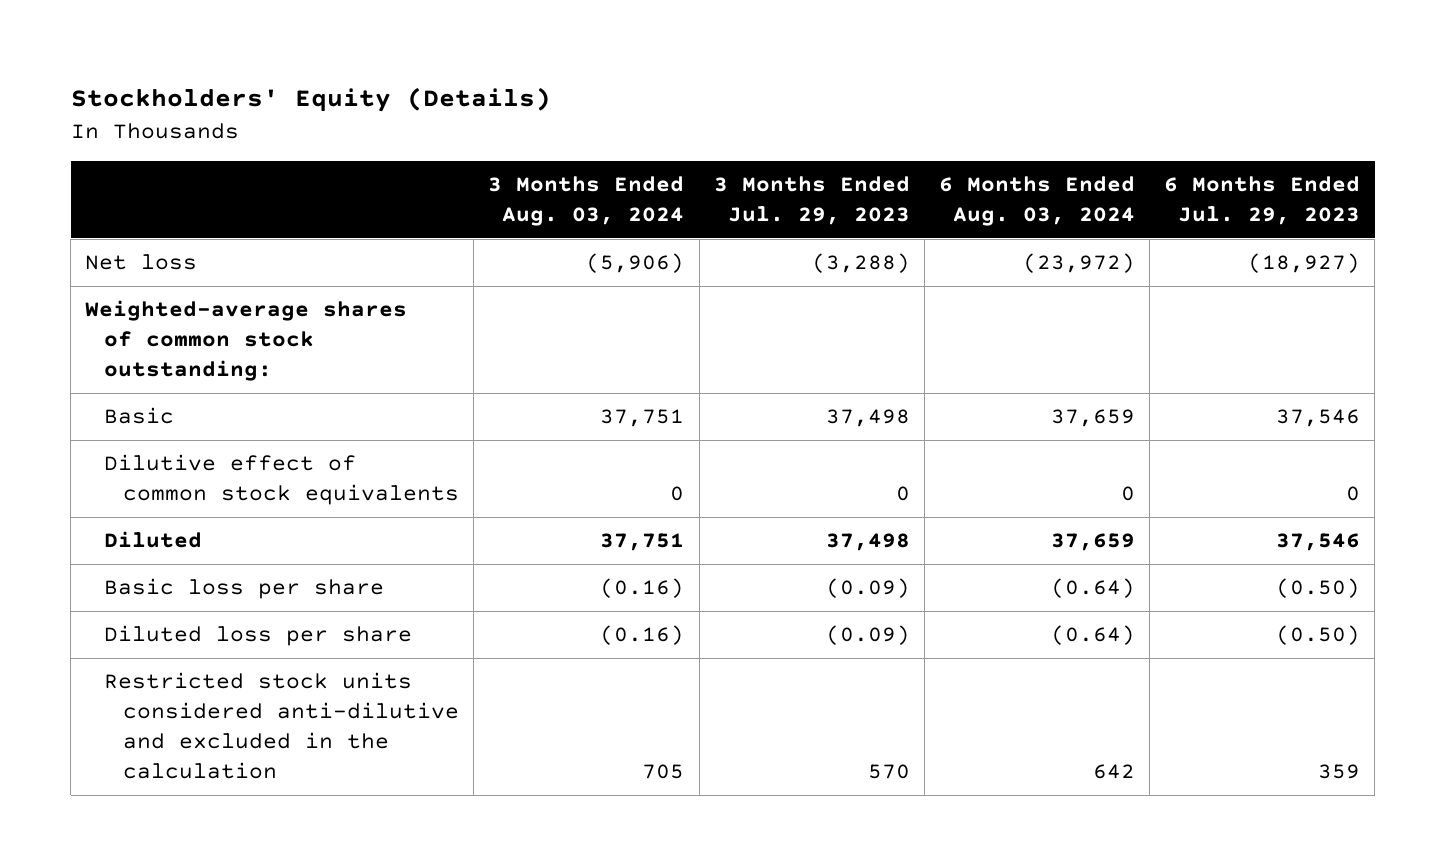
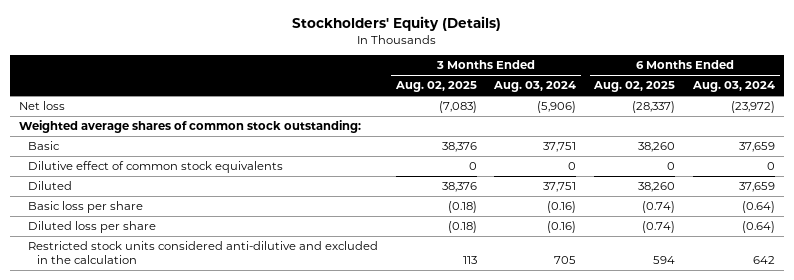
- | 3 Months Ended Aug. 03, 2024 | 3 Months Ended Jul. 29, 2023 | 6 Months Ended Aug. 03, 2024 | 6 Months Ended Jul. 29, 2023
+ | 3 Months Ended Aug. 02, 2025 | 3 Months Ended Aug. 03, 2024 | 6 Months Ended Aug. 02, 2025 | 6 Months Ended Aug. 03, 2024
- Weighted-average shares of common stock outstanding:
+ Weighted average shares of common stock outstanding:

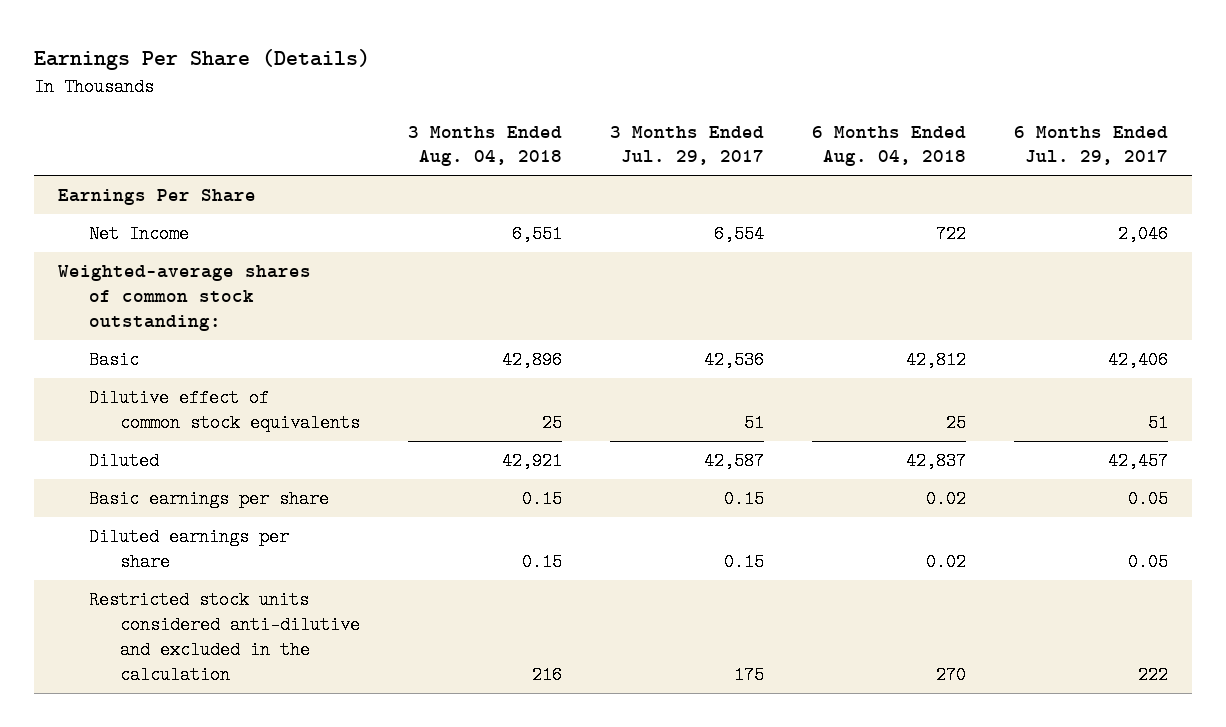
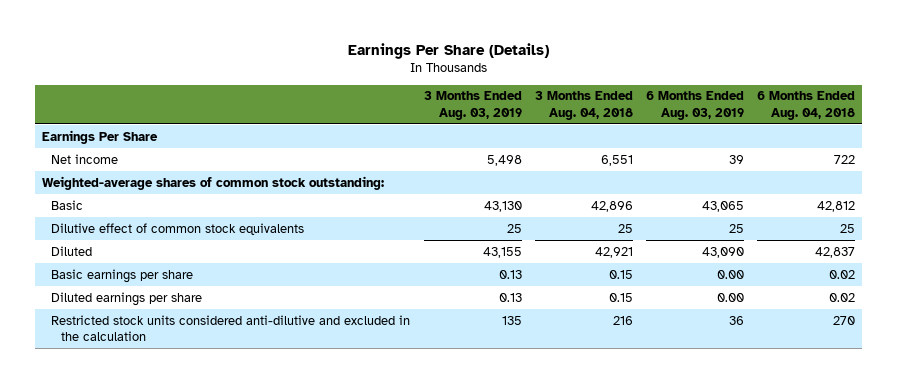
- | 3 Months Ended Aug. 04, 2018 | 3 Months Ended Jul. 29, 2017 | 6 Months Ended Aug. 04, 2018 | 6 Months Ended Jul. 29, 2017
+ | 3 Months Ended Aug. 03, 2019 | 3 Months Ended Aug. 04, 2018 | 6 Months Ended Aug. 03, 2019 | 6 Months Ended Aug. 04, 2018
- Net Income | 6,551 | 6,554 | 722 | 2,046
+ Net income | 5,498 | 6,551 | 39 | 722

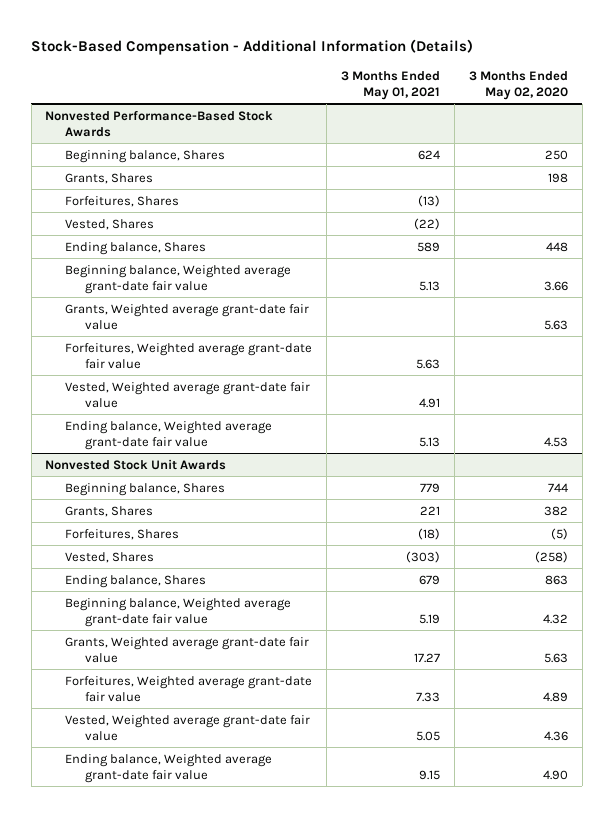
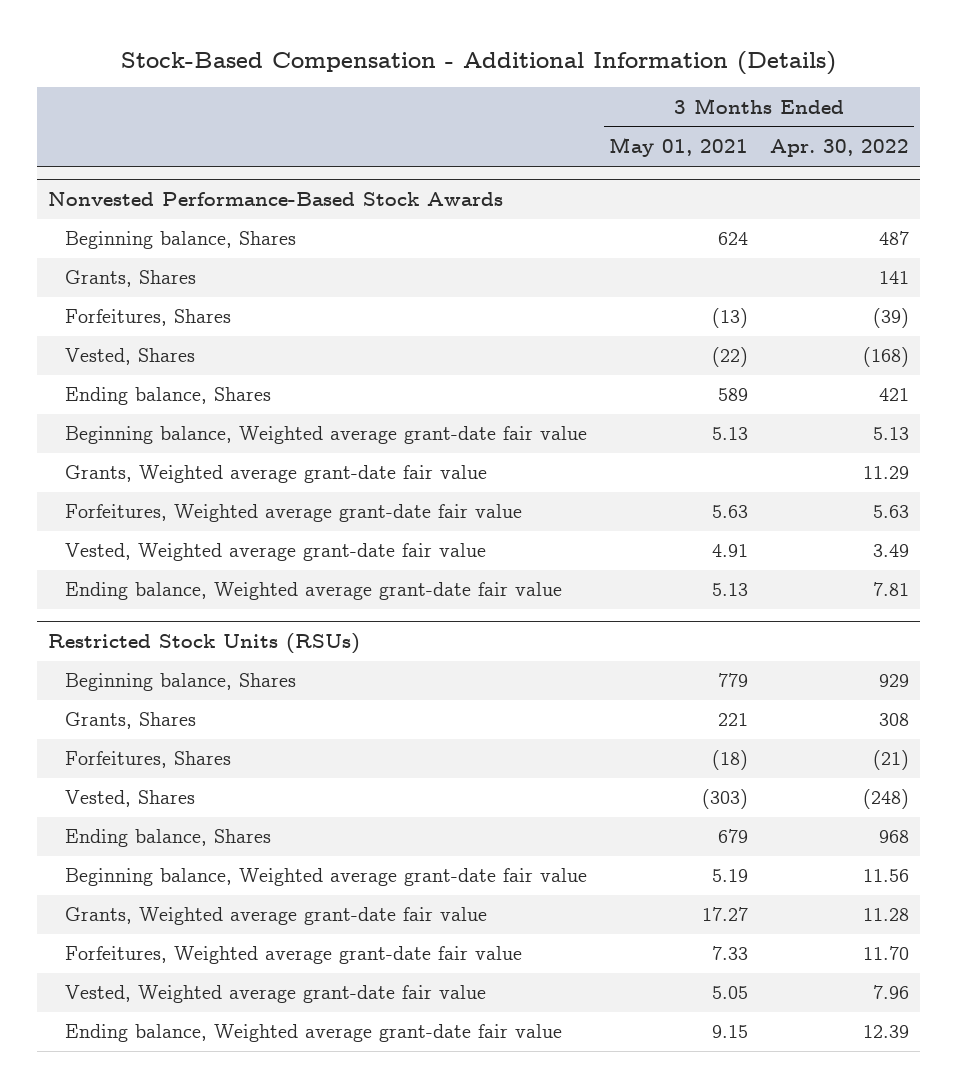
- | 3 Months Ended May 01, 2021 | 3 Months Ended May 02, 2020
+ | 3 Months Ended May 01, 2021 | 3 Months Ended Apr. 30, 2022
- Nonvested Stock Unit Awards
+ Restricted Stock Units (RSUs)

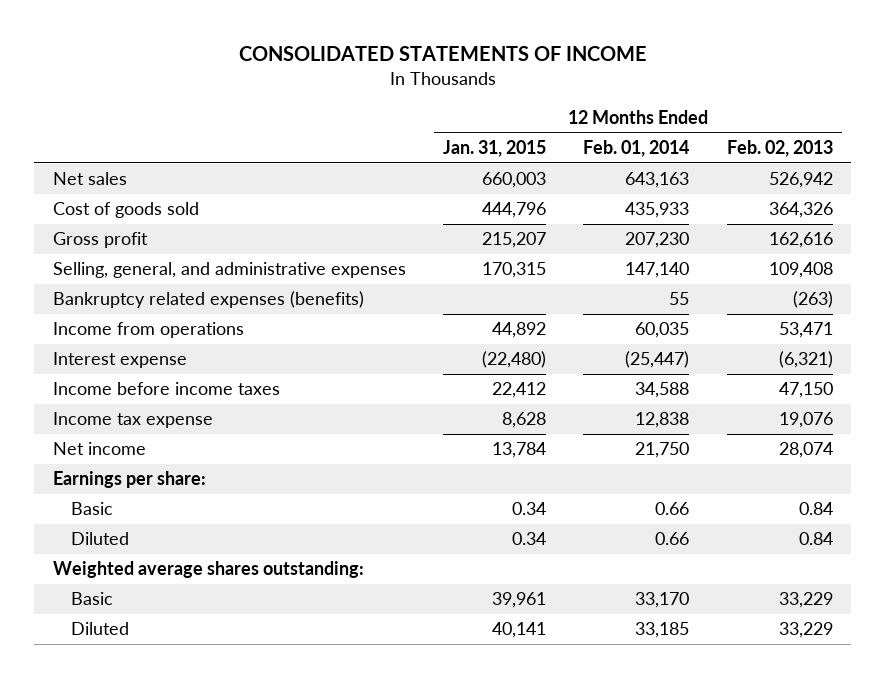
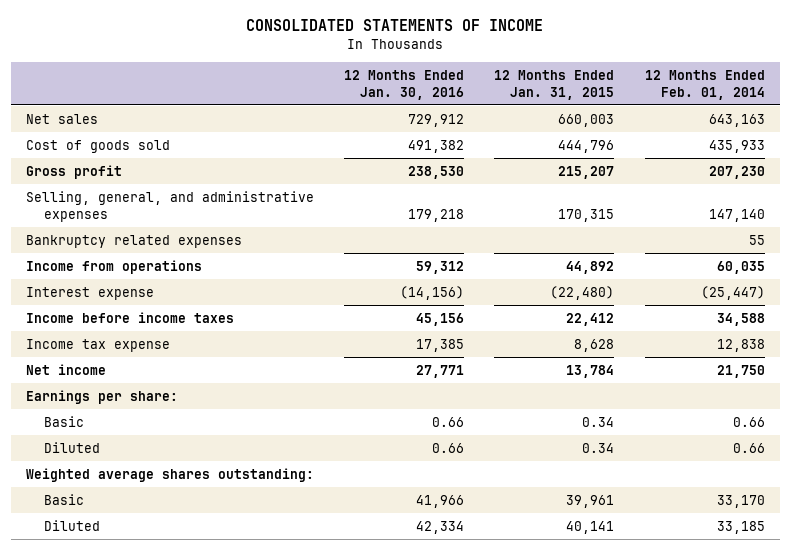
- | 12 Months Ended Jan. 31, 2015 | 12 Months Ended Feb. 01, 2014 | 12 Months Ended Feb. 02, 2013
+ | 12 Months Ended Jan. 30, 2016 | 12 Months Ended Jan. 31, 2015 | 12 Months Ended Feb. 01, 2014
- Bankruptcy related expenses (benefits) | | 55 | (263)
+ Bankruptcy related expenses | | | 55

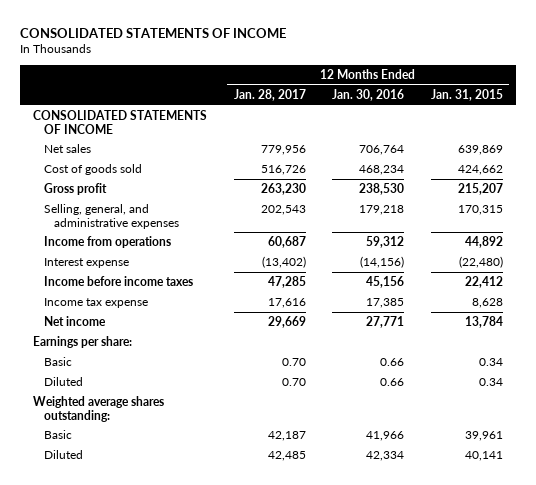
- | 12 Months Ended Jan. 30, 2016 | 12 Months Ended Jan. 31, 2015 | 12 Months Ended Feb. 01, 2014
+ | 12 Months Ended Jan. 28, 2017 | 12 Months Ended Jan. 30, 2016 | 12 Months Ended Jan. 31, 2015
- Net sales | 729,912 | 660,003 | 643,163
- Cost of goods sold | 491,382 | 444,796 | 435,933
+ CONSOLIDATED STATEMENTS OF INCOME
+ Net sales | 779,956 | 706,764 | 639,869
+ Cost of goods sold | 516,726 | 468,234 | 424,662
- Bankruptcy related expenses | | | 55

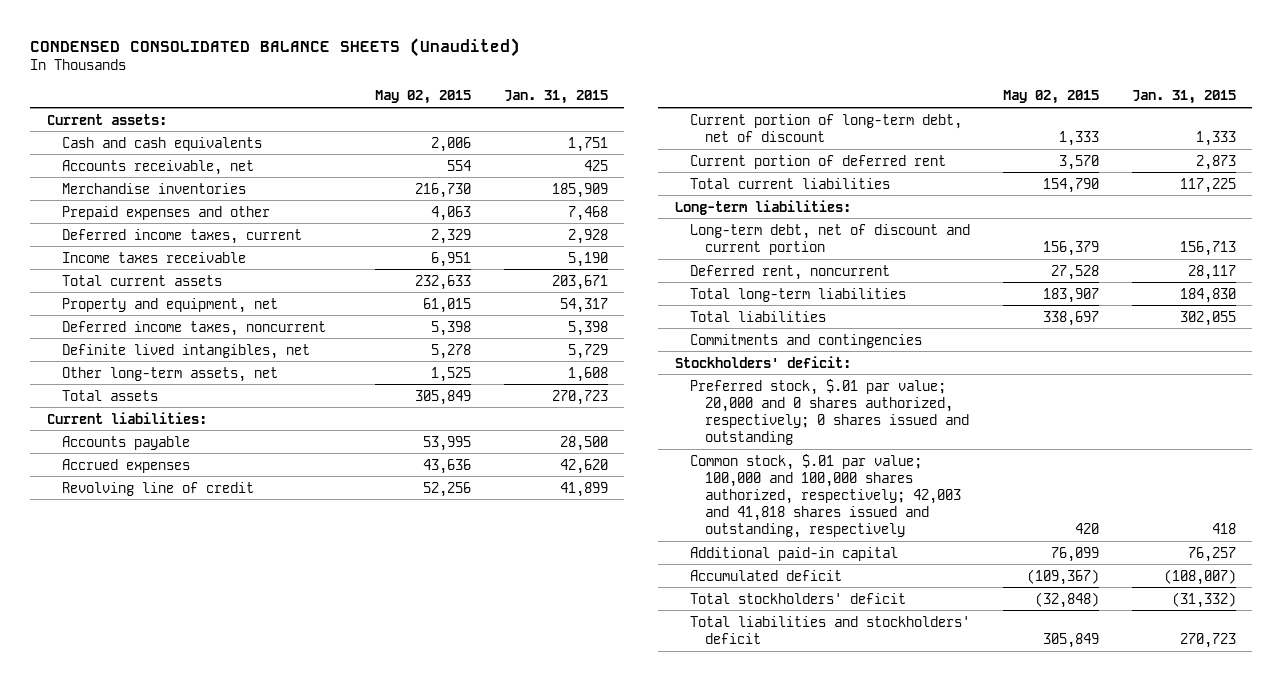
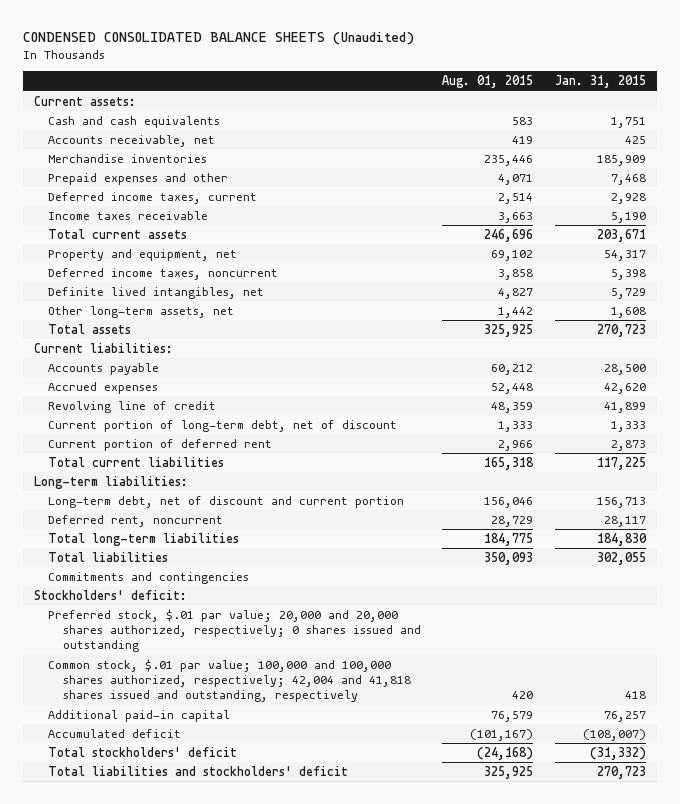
- | May 02, 2015 | Jan. 31, 2015
+ | Aug. 01, 2015 | Jan. 31, 2015
- Preferred stock, $.01 par value; 20,000 and 0 shares authorized, respectively; 0 shares issued and outstanding
- Common stock, $.01 par value; 100,000 and 100,000 shares authorized, respectively; 42,003 and 41,818 shares issued and outstanding, respectively | 420 | 418
+ Preferred stock, $.01 par value; 20,000 and 20,000 shares authorized, respectively; 0 shares issued and outstanding
+ Common stock, $.01 par value; 100,000 and 100,000 shares authorized, respectively; 42,004 and 41,818 shares issued and outstanding, respectively | 420 | 418

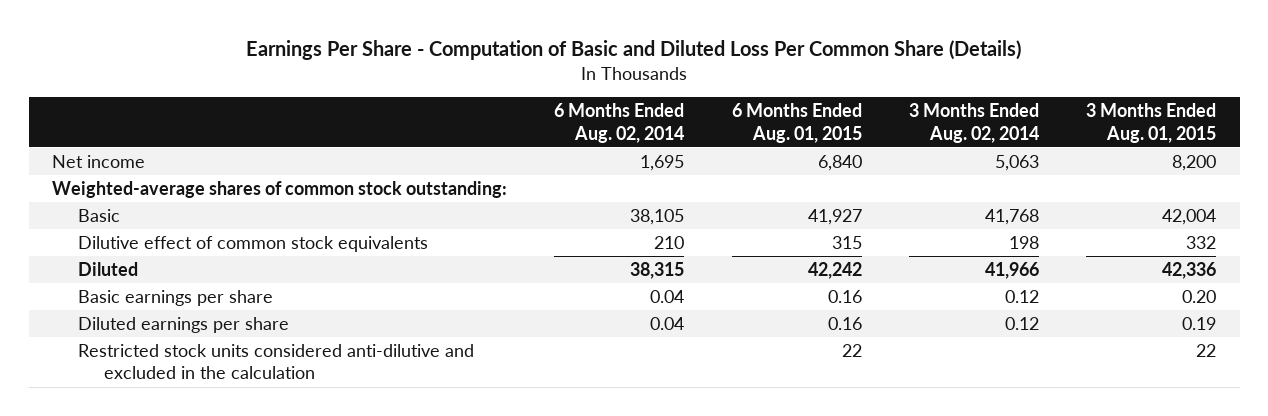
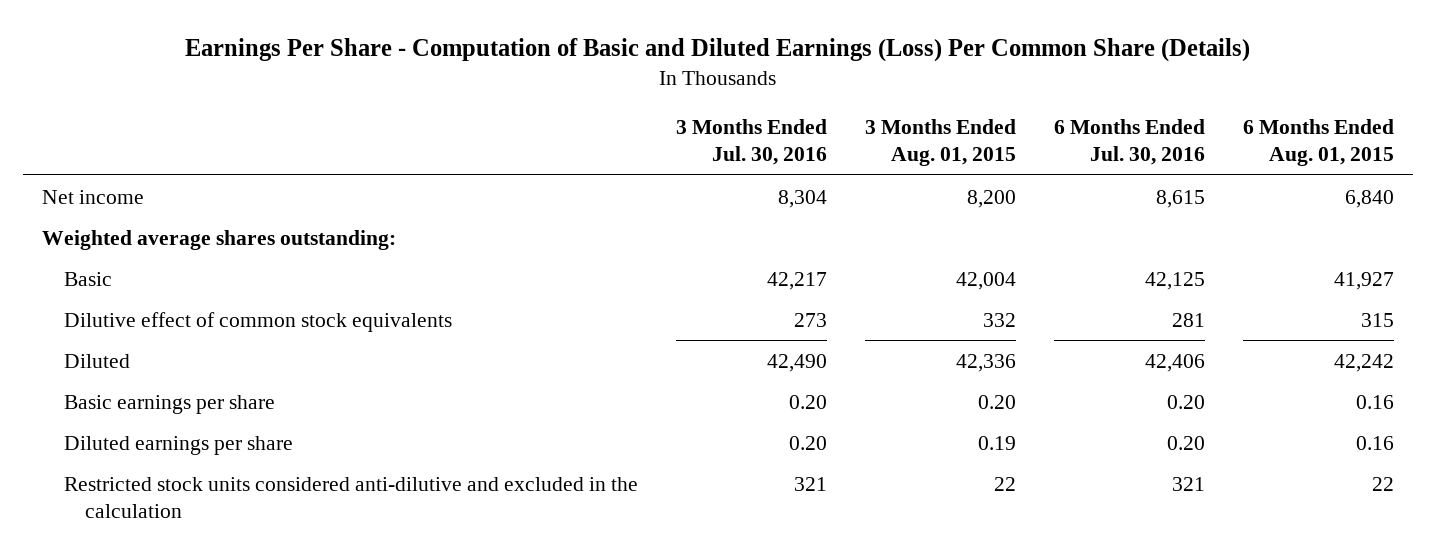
- Earnings Per Share - Computation of Basic and Diluted Loss Per Common Share (Details)
+ Earnings Per Share - Computation of Basic and Diluted Earnings (Loss) Per Common Share (Details)
- | 6 Months Ended Aug. 02, 2014 | 6 Months Ended Aug. 01, 2015 | 3 Months Ended Aug. 02, 2014 | 3 Months Ended Aug. 01, 2015
+ | 3 Months Ended Jul. 30, 2016 | 3 Months Ended Aug. 01, 2015 | 6 Months Ended Jul. 30, 2016 | 6 Months Ended Aug. 01, 2015
- Weighted-average shares of common stock outstanding:
+ Weighted average shares outstanding:

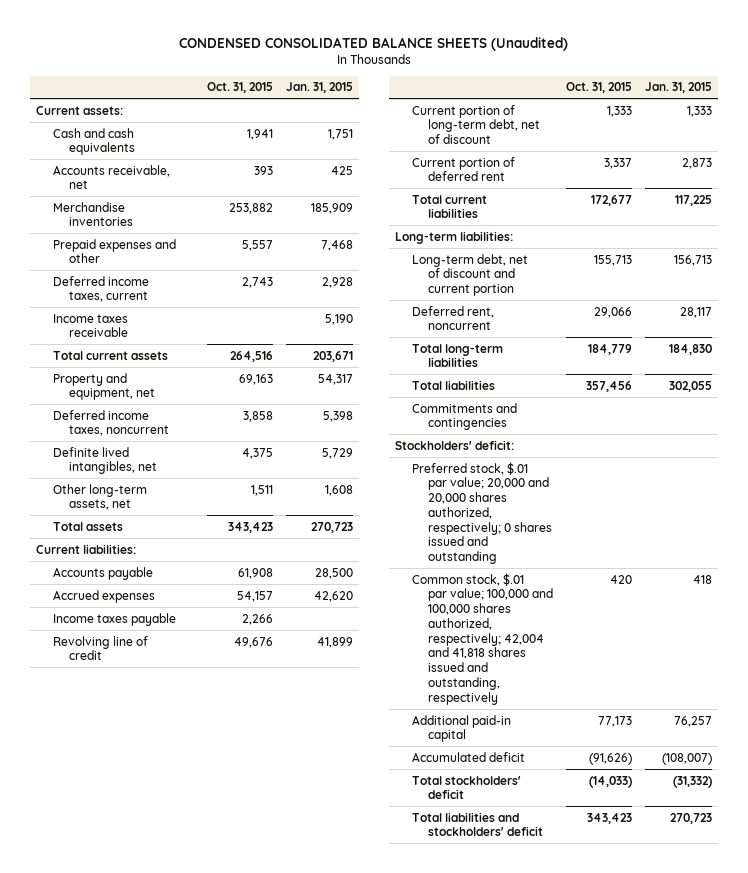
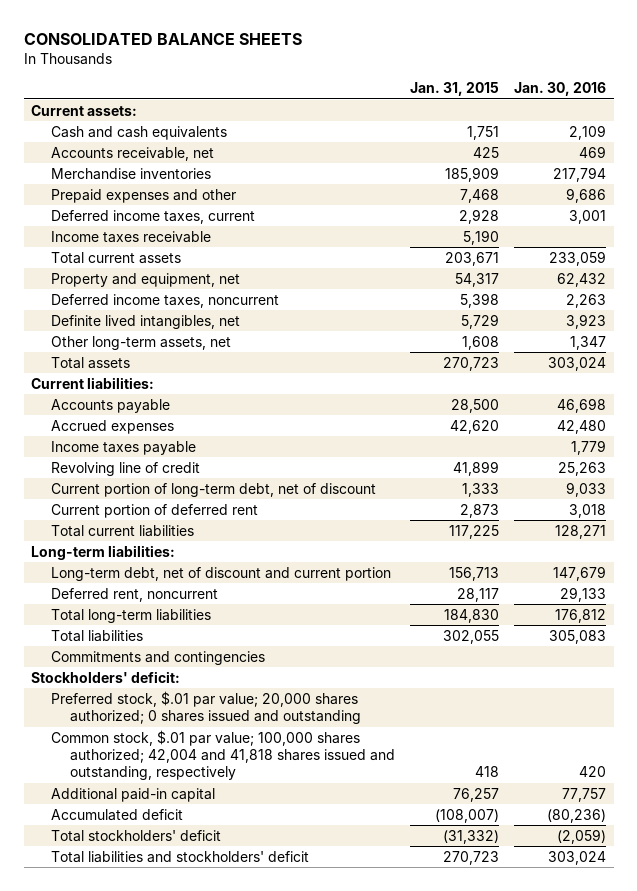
- CONDENSED CONSOLIDATED BALANCE SHEETS (Unaudited)
+ CONSOLIDATED BALANCE SHEETS
- | Oct. 31, 2015 | Jan. 31, 2015
+ | Jan. 31, 2015 | Jan. 30, 2016
- Preferred stock, $.01 par value; 20,000 and 20,000 shares authorized, respectively; 0 shares issued and outstanding
- Common stock, $.01 par value; 100,000 and 100,000 shares authorized, respectively; 42,004 and 41,818 shares issued and outstanding, respectively | 420 | 418
+ Preferred stock, $.01 par value; 20,000 shares authorized; 0 shares issued and outstanding
+ Common stock, $.01 par value; 100,000 shares authorized; 42,004 and 41,818 shares issued and outstanding, respectively | 418 | 420

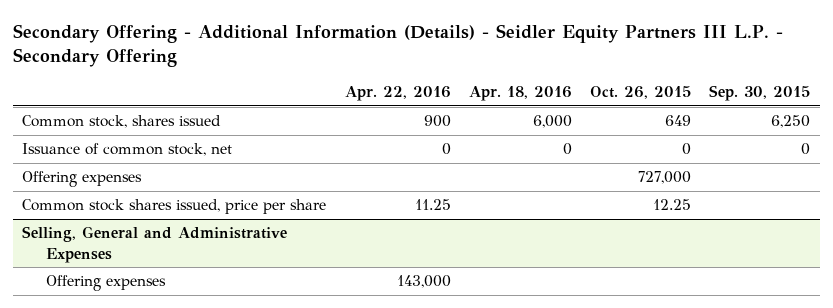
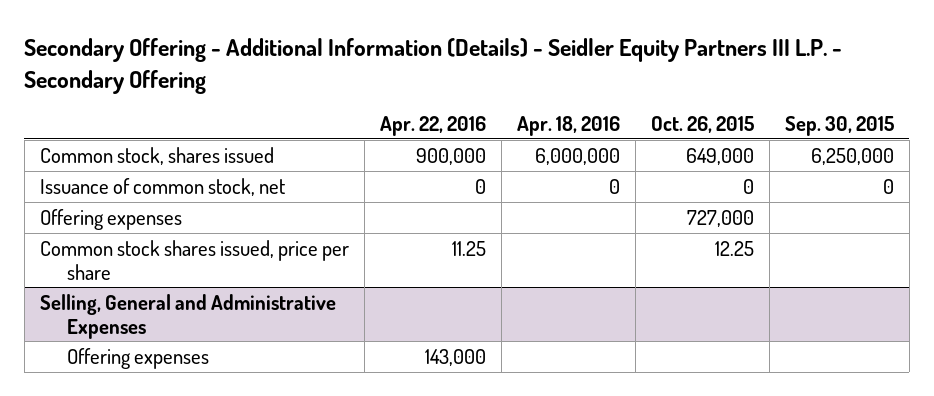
- Common stock, shares issued | 900 | 6,000 | 649 | 6,250
+ Common stock, shares issued | 900,000 | 6,000,000 | 649,000 | 6,250,000

